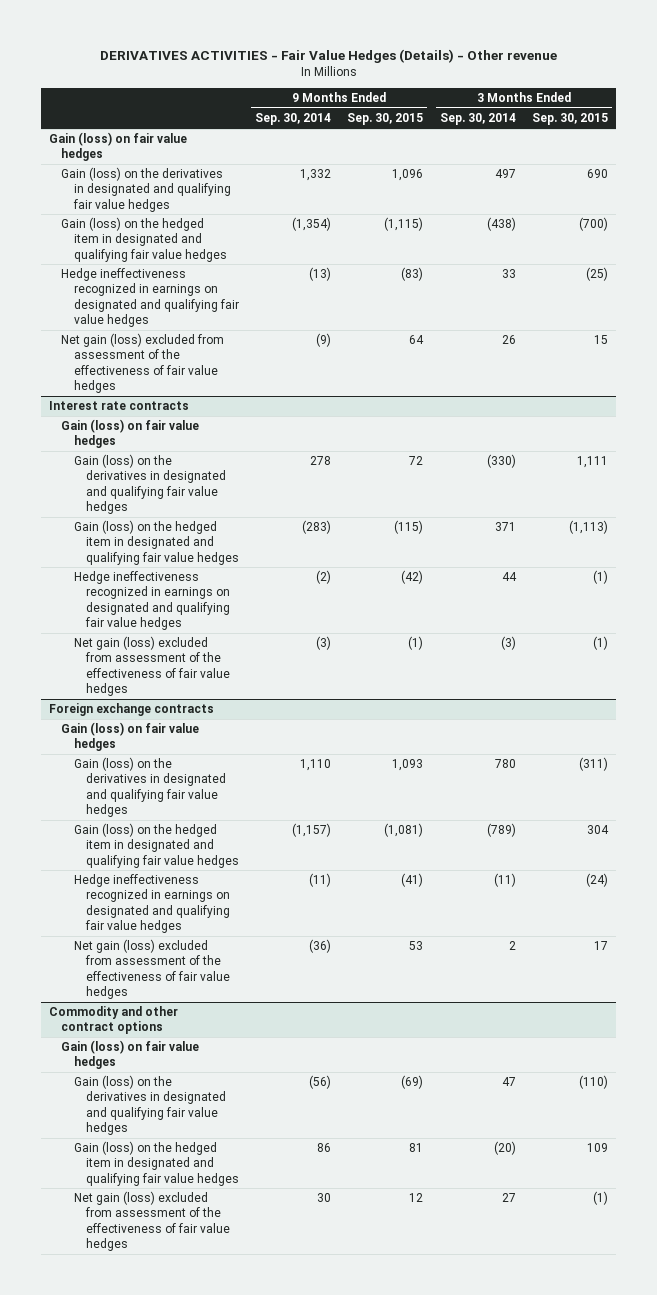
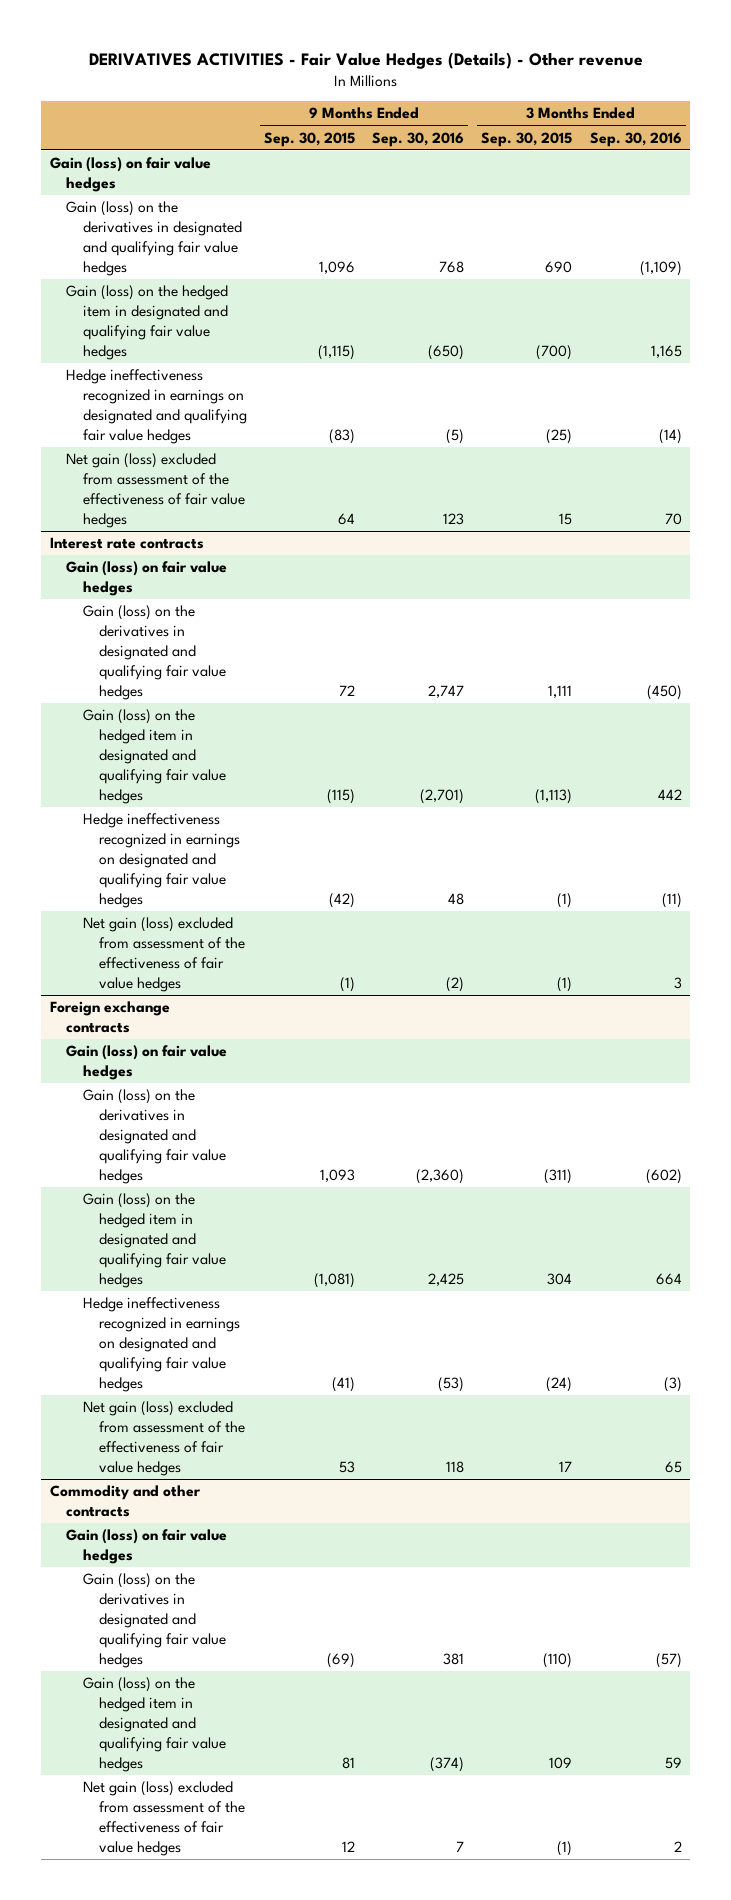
- | 9 Months Ended Sep. 30, 2014 | 9 Months Ended Sep. 30, 2015 | 3 Months Ended Sep. 30, 2014 | 3 Months Ended Sep. 30, 2015
+ | 9 Months Ended Sep. 30, 2015 | 9 Months Ended Sep. 30, 2016 | 3 Months Ended Sep. 30, 2015 | 3 Months Ended Sep. 30, 2016
- Commodity and other contract options
+ Commodity and other contracts

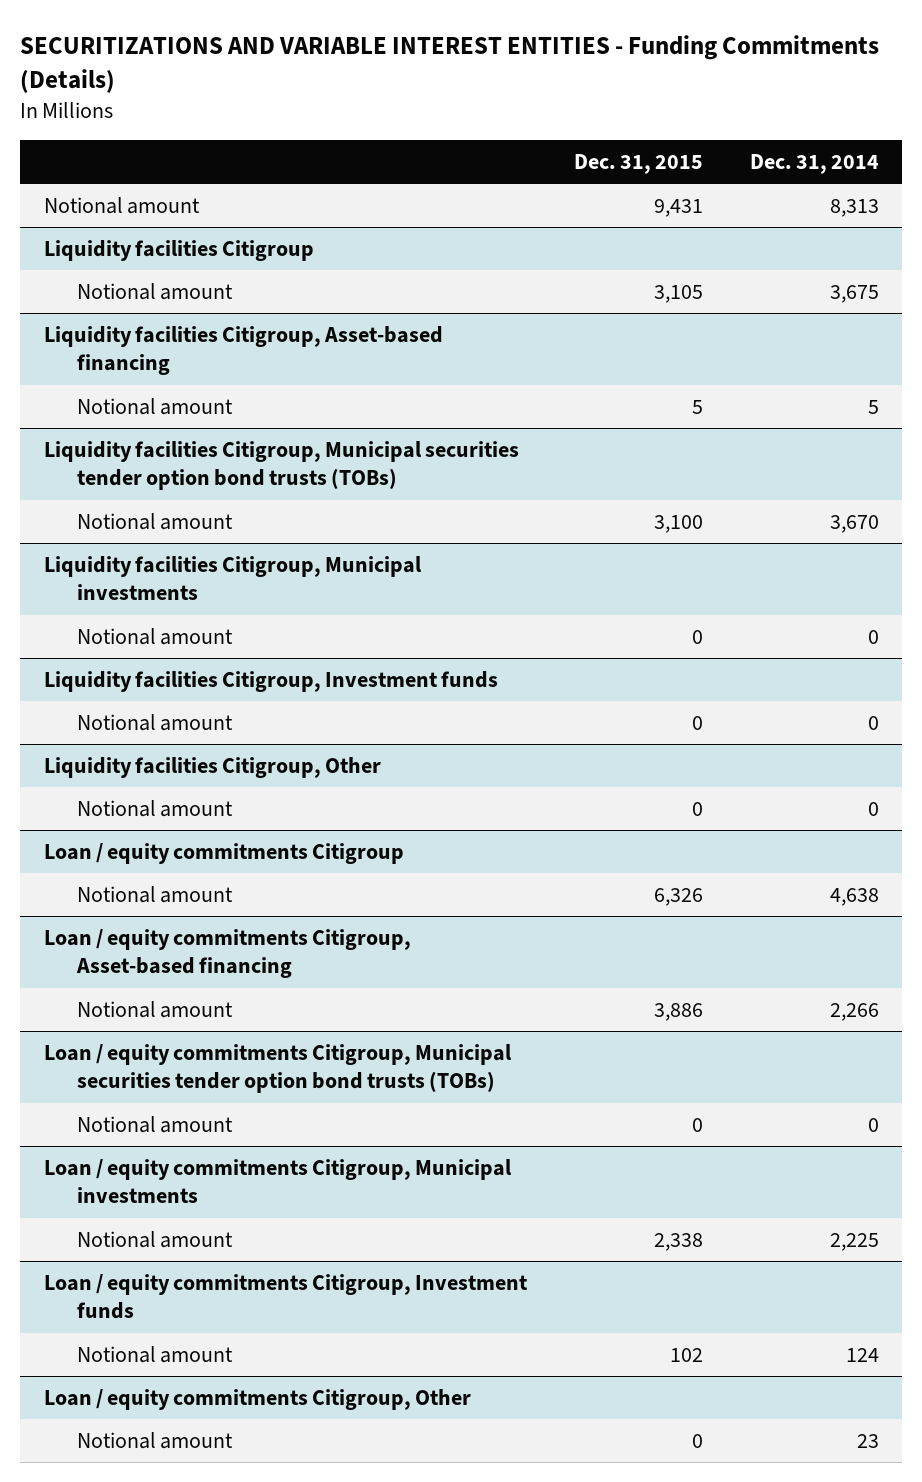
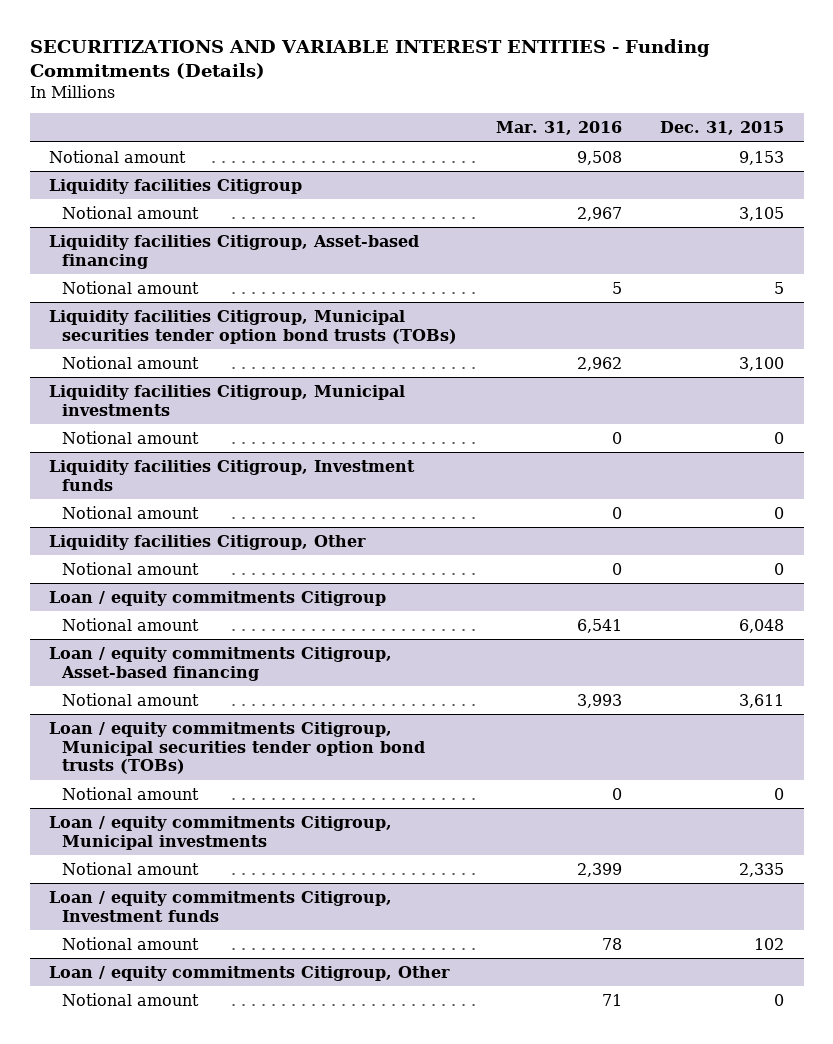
- | Dec. 31, 2015 | Dec. 31, 2014
+ | Mar. 31, 2016 | Dec. 31, 2015
- Notional amount | 9,431 | 8,313
+ Notional amount | 9,508 | 9,153
@ Loan / equity commitments Citigroup
- Notional amount | 6,326 | 4,638
+ Notional amount | 6,541 | 6,048
@ Loan / equity commitments Citigroup, Asset-based financing
- Notional amount | 3,886 | 2,266
+ Notional amount | 3,993 | 3,611
@ Loan / equity commitments Citigroup, Municipal investments
- Notional amount | 2,338 | 2,225
+ Notional amount | 2,399 | 2,335

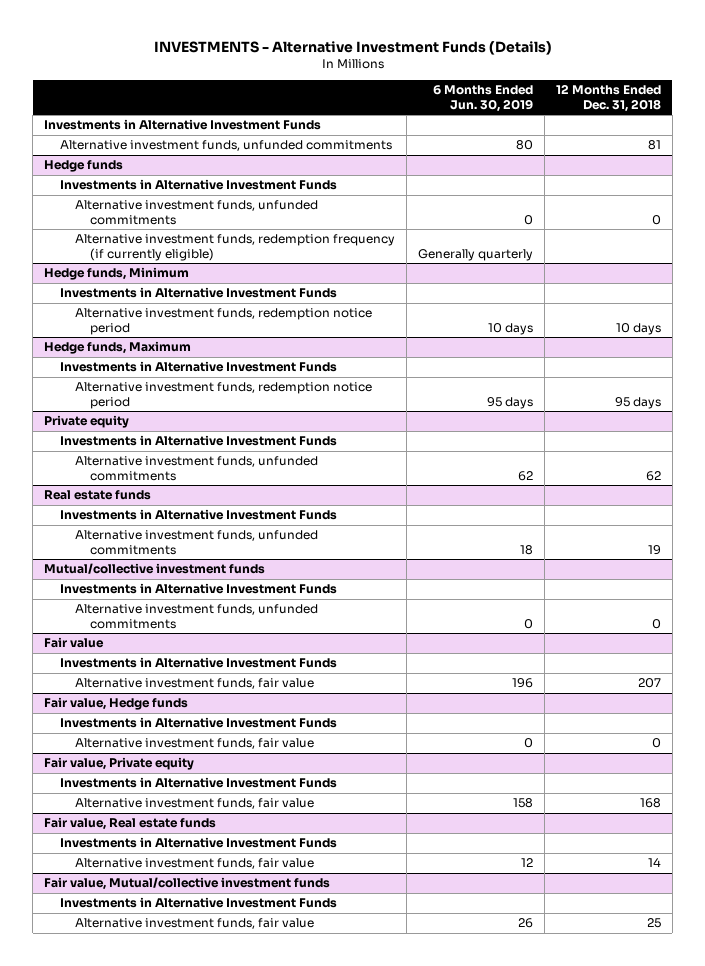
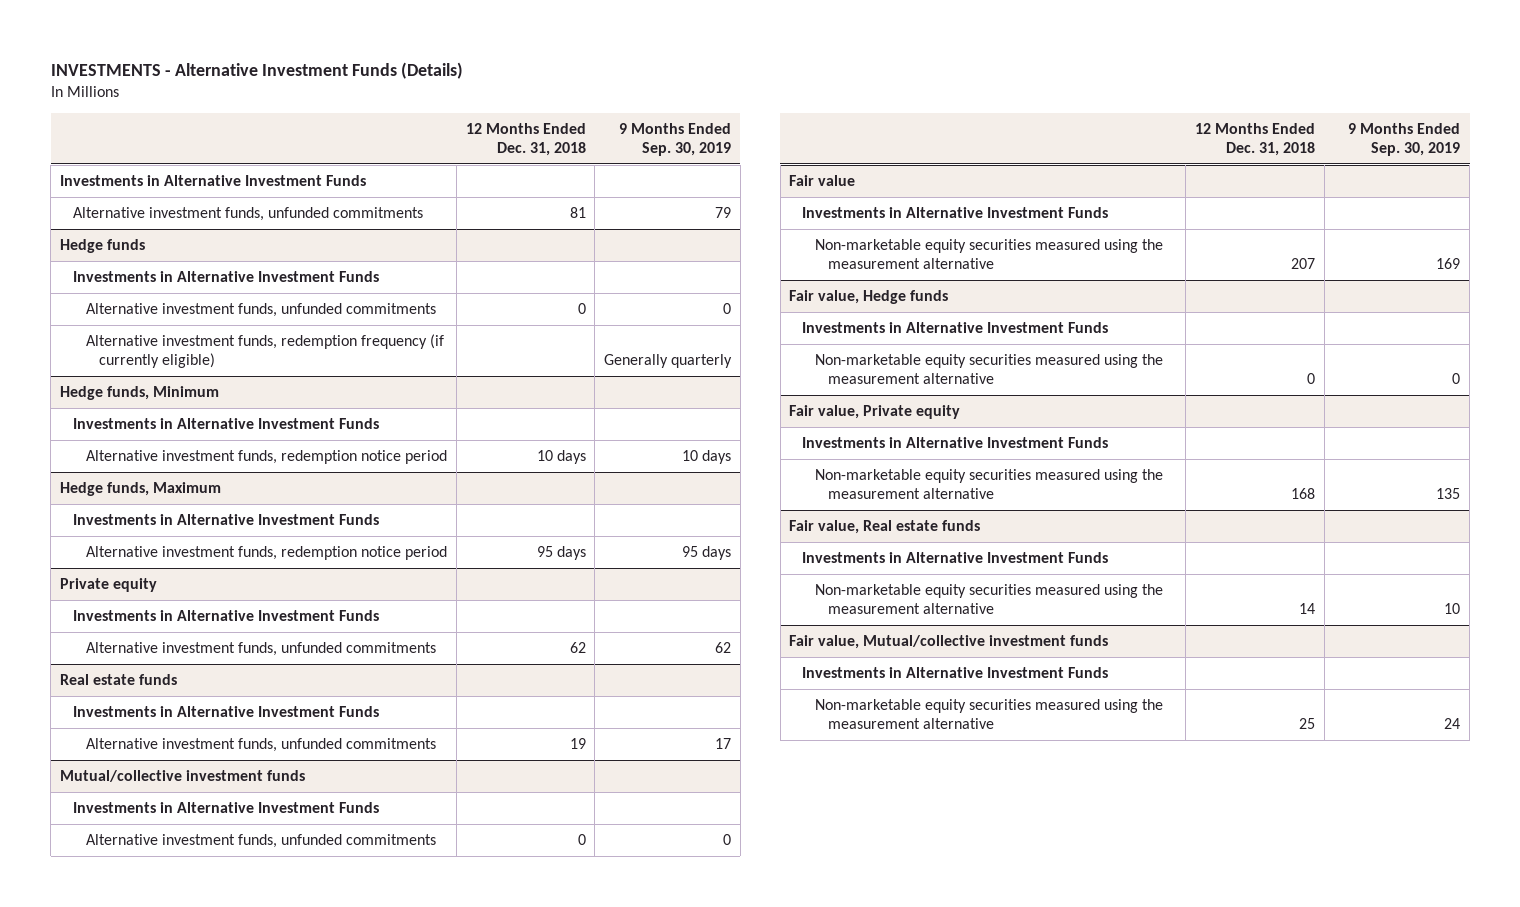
- | 6 Months Ended Jun. 30, 2019 | 12 Months Ended Dec. 31, 2018
+ | 12 Months Ended Dec. 31, 2018 | 9 Months Ended Sep. 30, 2019
@ Fair value
- Alternative investment funds, fair value | 196 | 207
+ Non-marketable equity securities measured using the measurement alternative | 207 | 169
@ Fair value, Hedge funds
- Alternative investment funds, fair value | 0 | 0
+ Non-marketable equity securities measured using the measurement alternative | 0 | 0
@ Fair value, Private equity
- Alternative investment funds, fair value | 158 | 168
+ Non-marketable equity securities measured using the measurement alternative | 168 | 135
@ Fair value, Real estate funds
- Alternative investment funds, fair value | 12 | 14
+ Non-marketable equity securities measured using the measurement alternative | 14 | 10
@ Fair value, Mutual/collective investment funds
- Alternative investment funds, fair value | 26 | 25
+ Non-marketable equity securities measured using the measurement alternative | 25 | 24

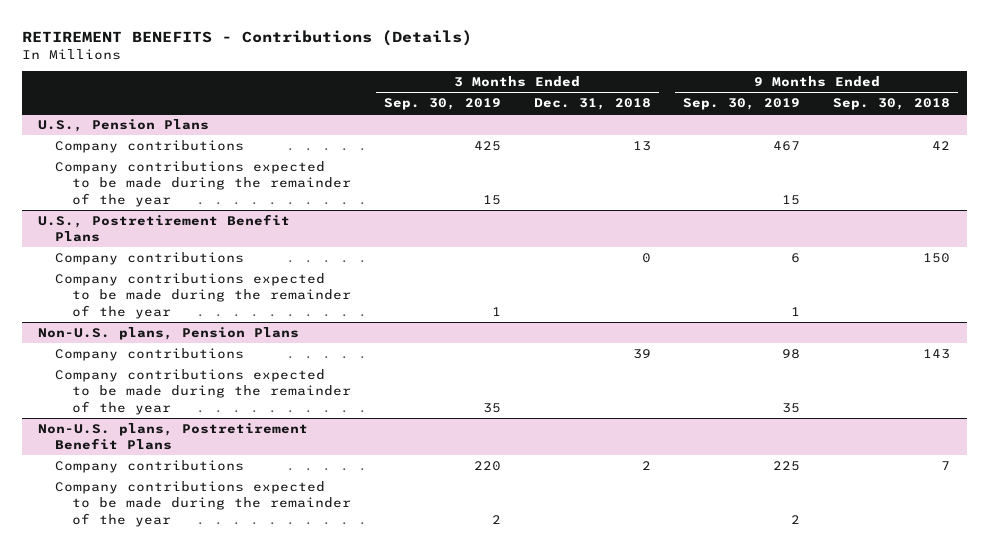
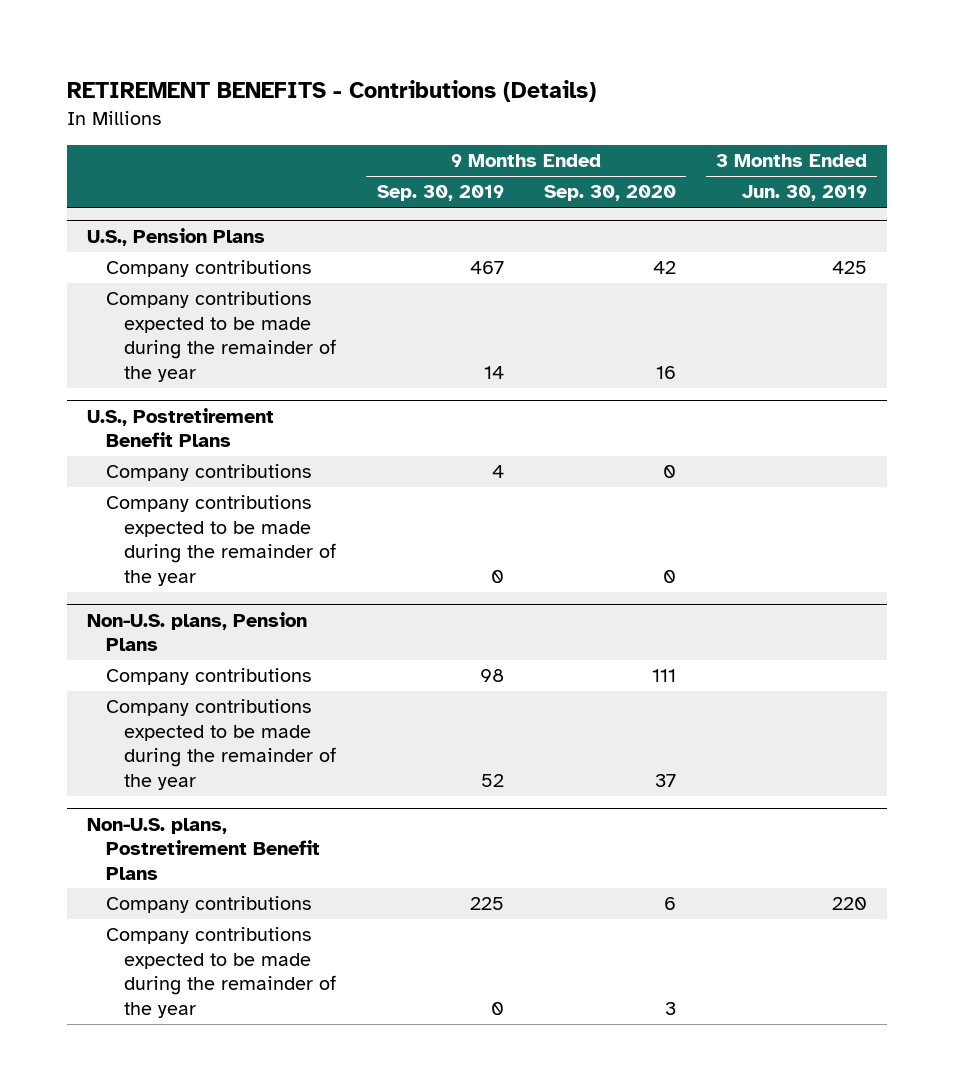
- | 3 Months Ended Sep. 30, 2019 | 3 Months Ended Dec. 31, 2018 | 9 Months Ended Sep. 30, 2019 | 9 Months Ended Sep. 30, 2018
+ | 9 Months Ended Sep. 30, 2019 | 9 Months Ended Sep. 30, 2020 | 3 Months Ended Jun. 30, 2019
@ U.S., Pension Plans
- Company contributions expected to be made during the remainder of the year | 15 | | 15 |
+ Company contributions expected to be made during the remainder of the year | 14 | 16 |
@ U.S., Postretirement Benefit Plans
- Company contributions | | 0 | 6 | 150
- Company contributions expected to be made during the remainder of the year | 1 | | 1 |
+ Company contributions | 4 | 0 |
+ Company contributions expected to be made during the remainder of the year | 0 | 0 |
@ Non-U.S. plans, Pension Plans
- Company contributions expected to be made during the remainder of the year | 35 | | 35 |
+ Company contributions expected to be made during the remainder of the year | 52 | 37 |
@ Non-U.S. plans, Postretirement Benefit Plans
- Company contributions expected to be made during the remainder of the year | 2 | | 2 |
+ Company contributions expected to be made during the remainder of the year | 0 | 3 |

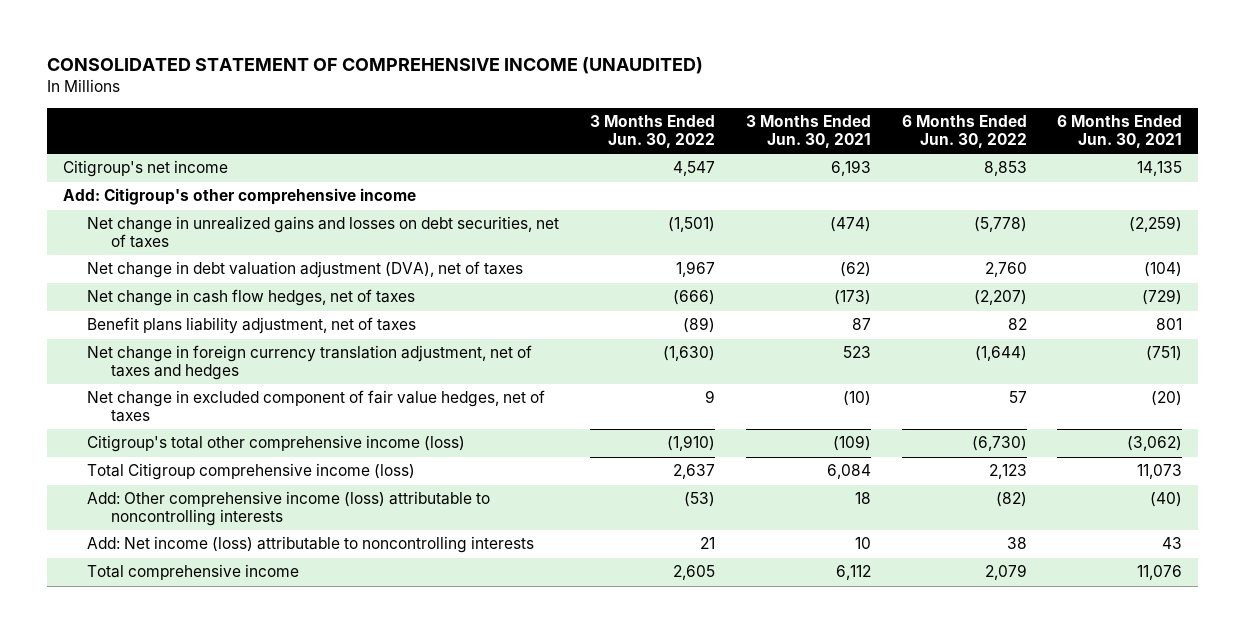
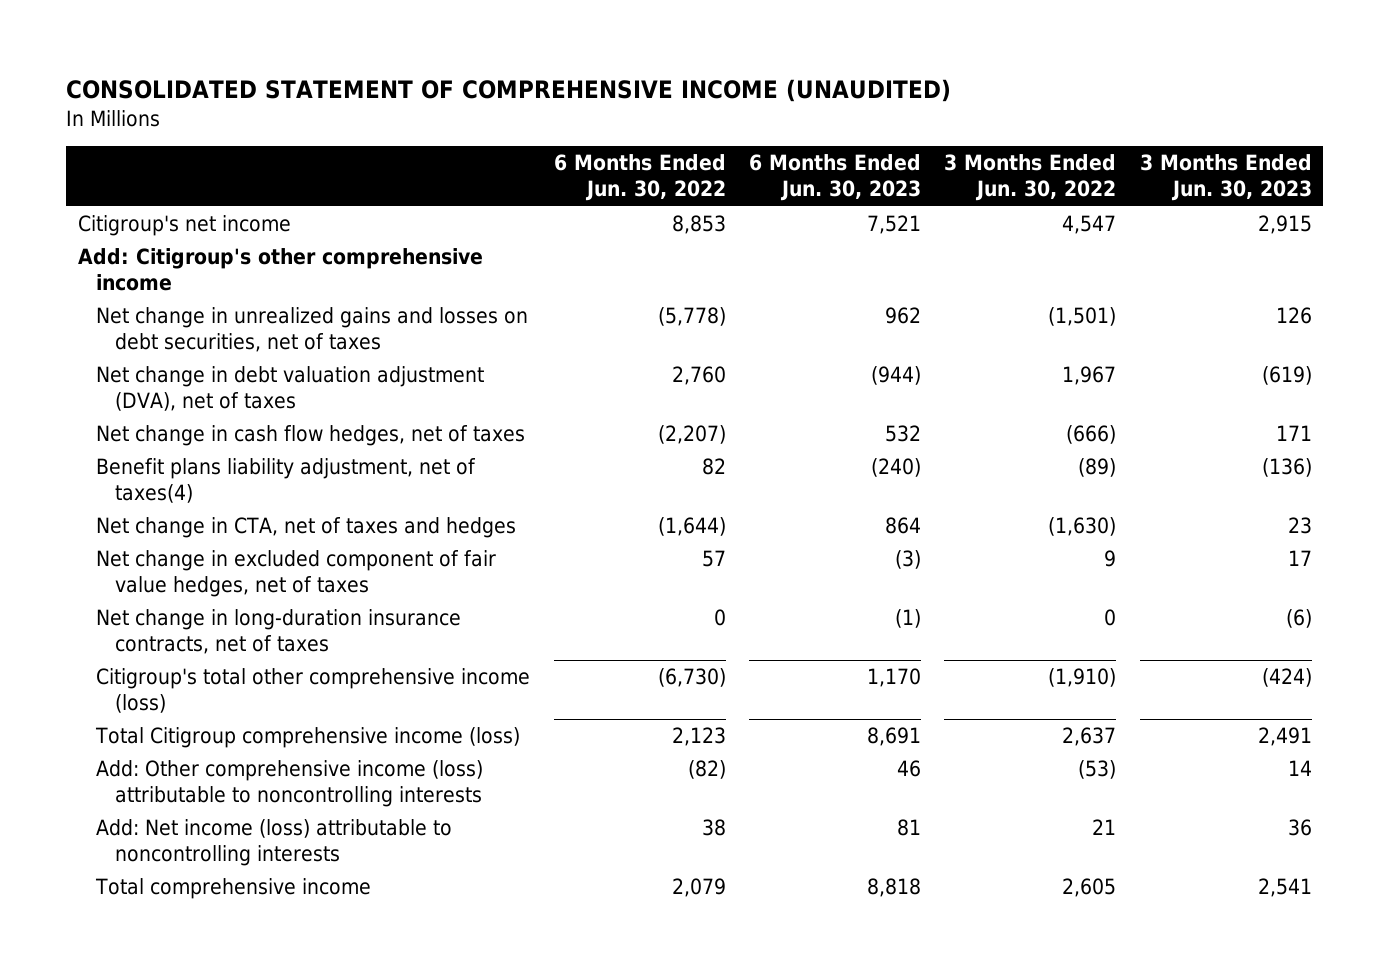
- | 3 Months Ended Jun. 30, 2022 | 3 Months Ended Jun. 30, 2021 | 6 Months Ended Jun. 30, 2022 | 6 Months Ended Jun. 30, 2021
+ | 6 Months Ended Jun. 30, 2022 | 6 Months Ended Jun. 30, 2023 | 3 Months Ended Jun. 30, 2022 | 3 Months Ended Jun. 30, 2023
- Benefit plans liability adjustment, net of taxes | (89) | 87 | 82 | 801
- Net change in foreign currency translation adjustment, net of taxes and hedges | (1,630) | 523 | (1,644) | (751)
+ Benefit plans liability adjustment, net of taxes(4) | 82 | (240) | (89) | (136)
+ Net change in CTA, net of taxes and hedges | (1,644) | 864 | (1,630) | 23
+ Net change in long-duration insurance contracts, net of taxes | 0 | (1) | 0 | (6)

